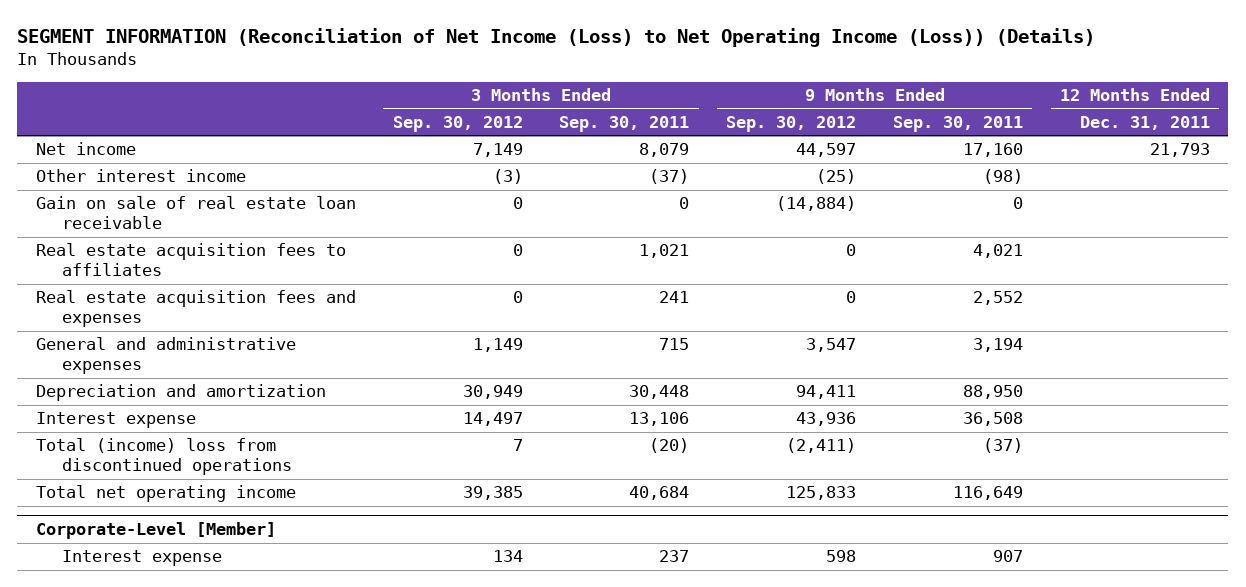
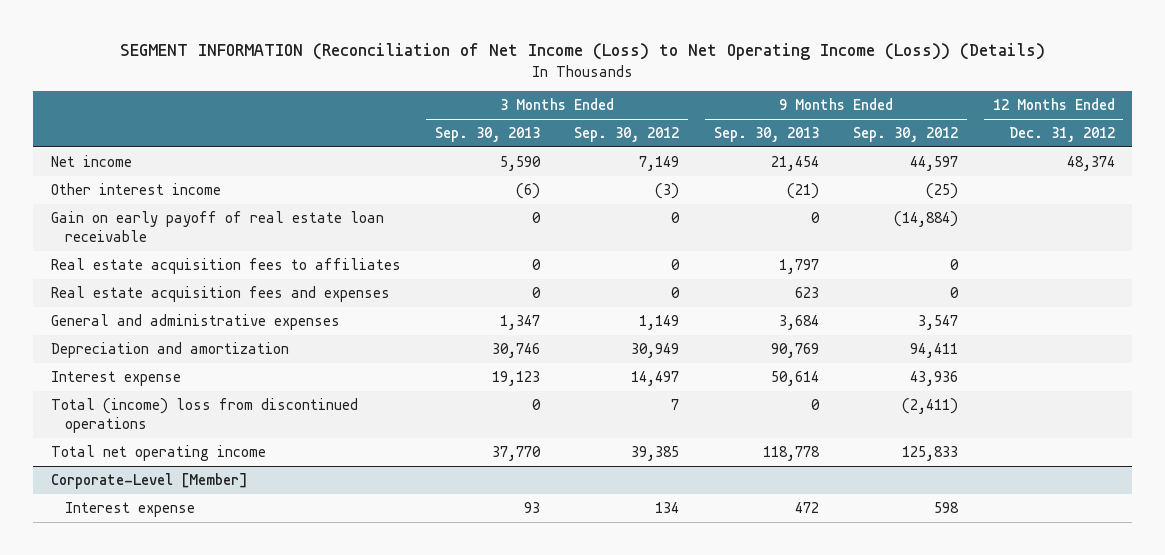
- | 3 Months Ended Sep. 30, 2012 | 3 Months Ended Sep. 30, 2011 | 9 Months Ended Sep. 30, 2012 | 9 Months Ended Sep. 30, 2011 | 12 Months Ended Dec. 31, 2011
+ | 3 Months Ended Sep. 30, 2013 | 3 Months Ended Sep. 30, 2012 | 9 Months Ended Sep. 30, 2013 | 9 Months Ended Sep. 30, 2012 | 12 Months Ended Dec. 31, 2012
- Gain on sale of real estate loan receivable | 0 | 0 | (14,884) | 0 |
+ Gain on early payoff of real estate loan receivable | 0 | 0 | 0 | (14,884) |

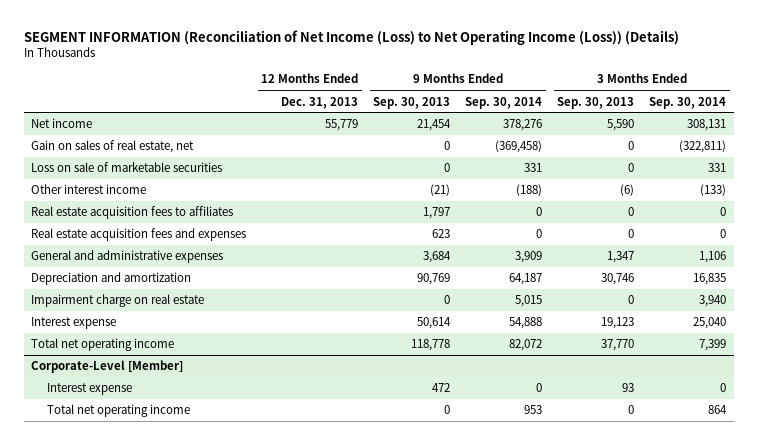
- | 3 Months Ended Sep. 30, 2013 | 3 Months Ended Sep. 30, 2012 | 9 Months Ended Sep. 30, 2013 | 9 Months Ended Sep. 30, 2012 | 12 Months Ended Dec. 31, 2012
+ | 12 Months Ended Dec. 31, 2013 | 9 Months Ended Sep. 30, 2013 | 9 Months Ended Sep. 30, 2014 | 3 Months Ended Sep. 30, 2013 | 3 Months Ended Sep. 30, 2014
+ Gain on sales of real estate, net | | 0 | (369,458) | 0 | (322,811)
+ Loss on sale of marketable securities | | 0 | 331 | 0 | 331
- Gain on early payoff of real estate loan receivable | 0 | 0 | 0 | (14,884) |
+ Impairment charge on real estate | | 0 | 5,015 | 0 | 3,940
- Total (income) loss from discontinued operations | 0 | 7 | 0 | (2,411) |
@ Corporate-Level [Member]
+ Total net operating income | | 0 | 953 | 0 | 864

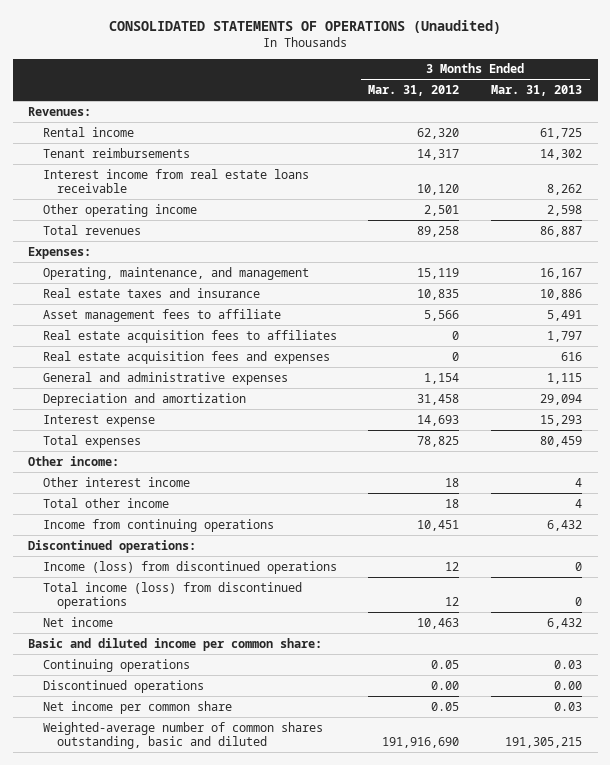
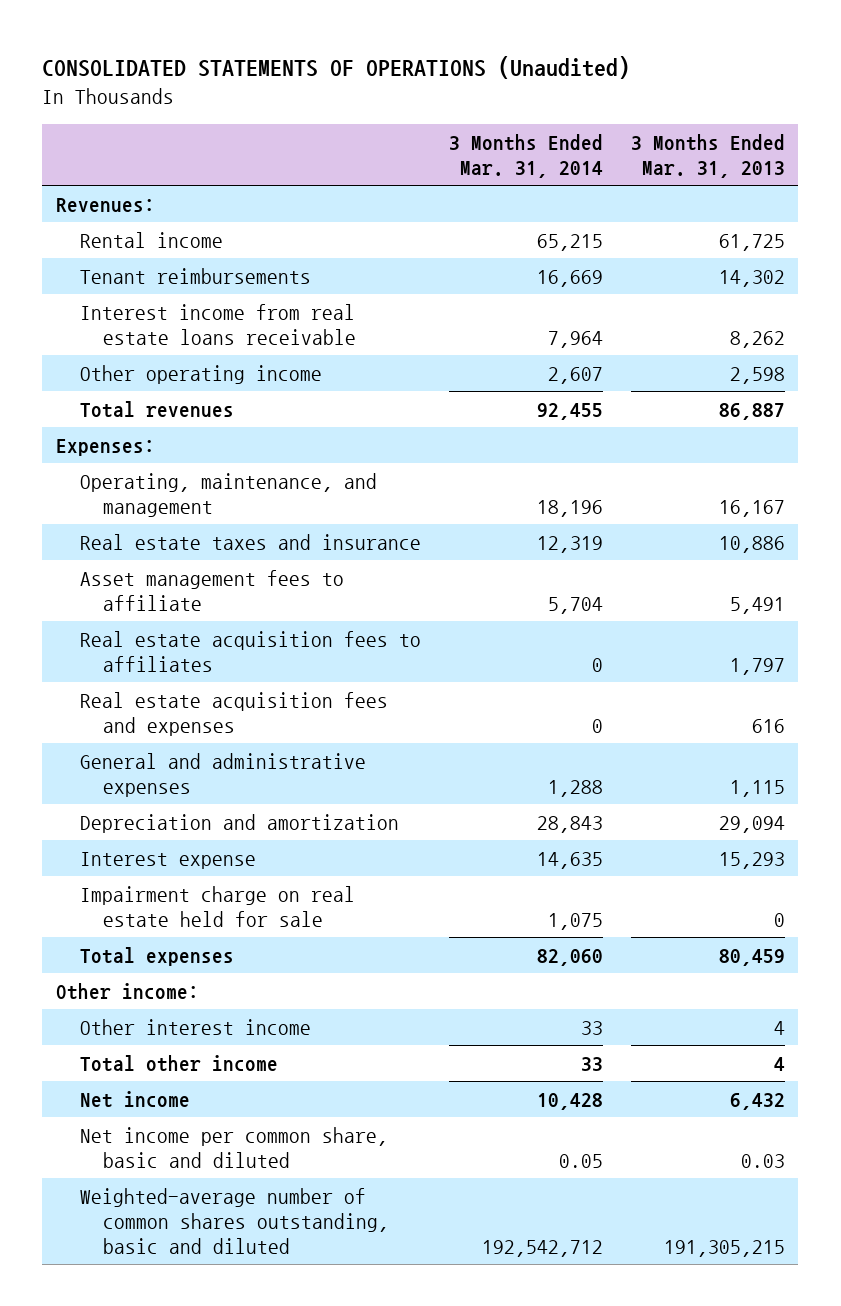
- | 3 Months Ended Mar. 31, 2012 | 3 Months Ended Mar. 31, 2013
+ | 3 Months Ended Mar. 31, 2014 | 3 Months Ended Mar. 31, 2013
+ Impairment charge on real estate held for sale | 1,075 | 0
- Income from continuing operations | 10,451 | 6,432
- Discontinued operations:
- Income (loss) from discontinued operations | 12 | 0
- Total income (loss) from discontinued operations | 12 | 0
- Basic and diluted income per common share:
- Continuing operations | 0.05 | 0.03
- Discontinued operations | 0.00 | 0.00
- Net income per common share | 0.05 | 0.03
+ Net income per common share, basic and diluted | 0.05 | 0.03

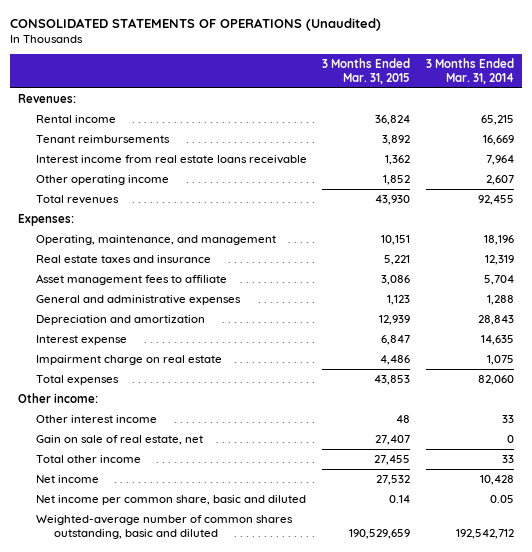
- | 3 Months Ended Mar. 31, 2014 | 3 Months Ended Mar. 31, 2013
+ | 3 Months Ended Mar. 31, 2015 | 3 Months Ended Mar. 31, 2014
- Real estate acquisition fees to affiliates | 0 | 1,797
- Real estate acquisition fees and expenses | 0 | 616
- Impairment charge on real estate held for sale | 1,075 | 0
+ Impairment charge on real estate | 4,486 | 1,075
+ Gain on sale of real estate, net | 27,407 | 0

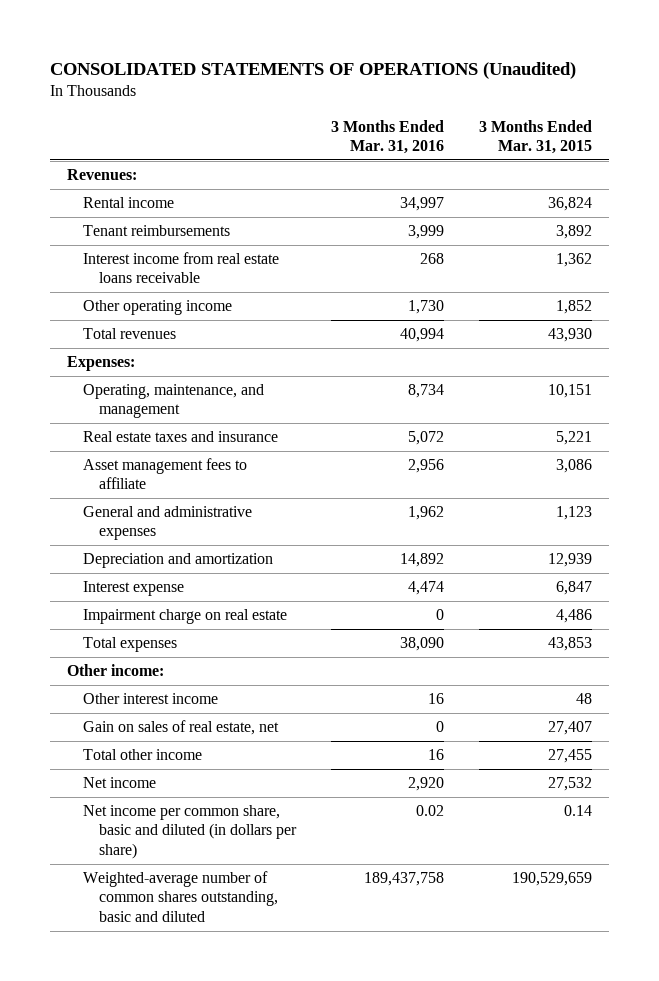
- | 3 Months Ended Mar. 31, 2015 | 3 Months Ended Mar. 31, 2014
+ | 3 Months Ended Mar. 31, 2016 | 3 Months Ended Mar. 31, 2015
- Gain on sale of real estate, net | 27,407 | 0
+ Gain on sales of real estate, net | 0 | 27,407
- Net income per common share, basic and diluted | 0.14 | 0.05
+ Net income per common share, basic and diluted (in dollars per share) | 0.02 | 0.14

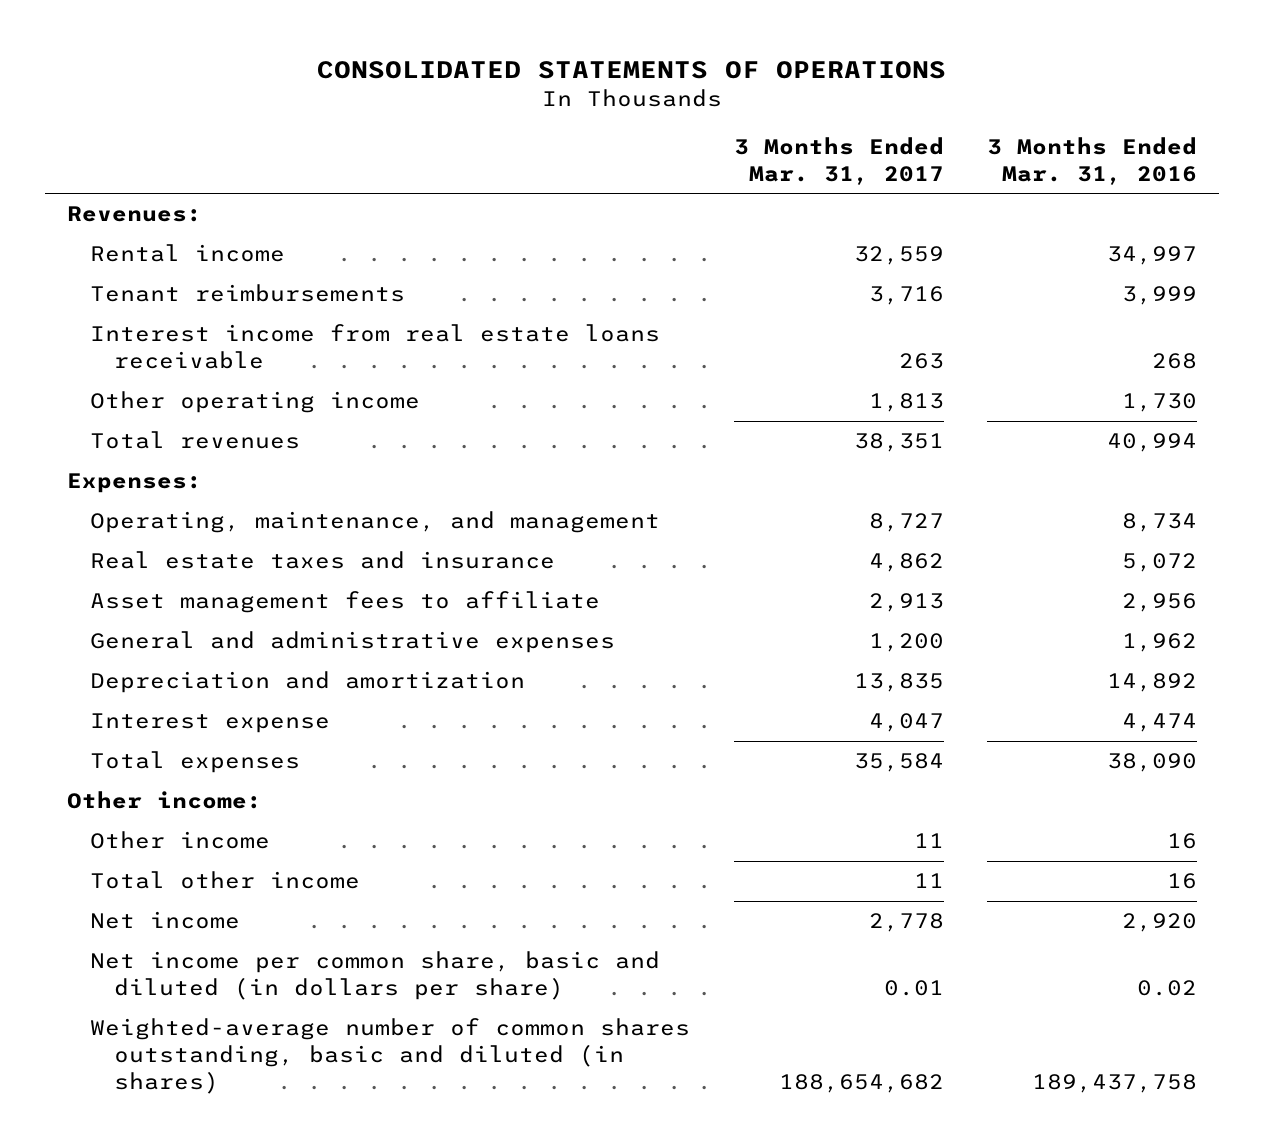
- CONSOLIDATED STATEMENTS OF OPERATIONS (Unaudited)
+ CONSOLIDATED STATEMENTS OF OPERATIONS
- | 3 Months Ended Mar. 31, 2016 | 3 Months Ended Mar. 31, 2015
+ | 3 Months Ended Mar. 31, 2017 | 3 Months Ended Mar. 31, 2016
- Impairment charge on real estate | 0 | 4,486
- Other interest income | 16 | 48
- Gain on sales of real estate, net | 0 | 27,407
+ Other income | 11 | 16
- Weighted-average number of common shares outstanding, basic and diluted | 189,437,758 | 190,529,659
+ Weighted-average number of common shares outstanding, basic and diluted (in shares) | 188,654,682 | 189,437,758

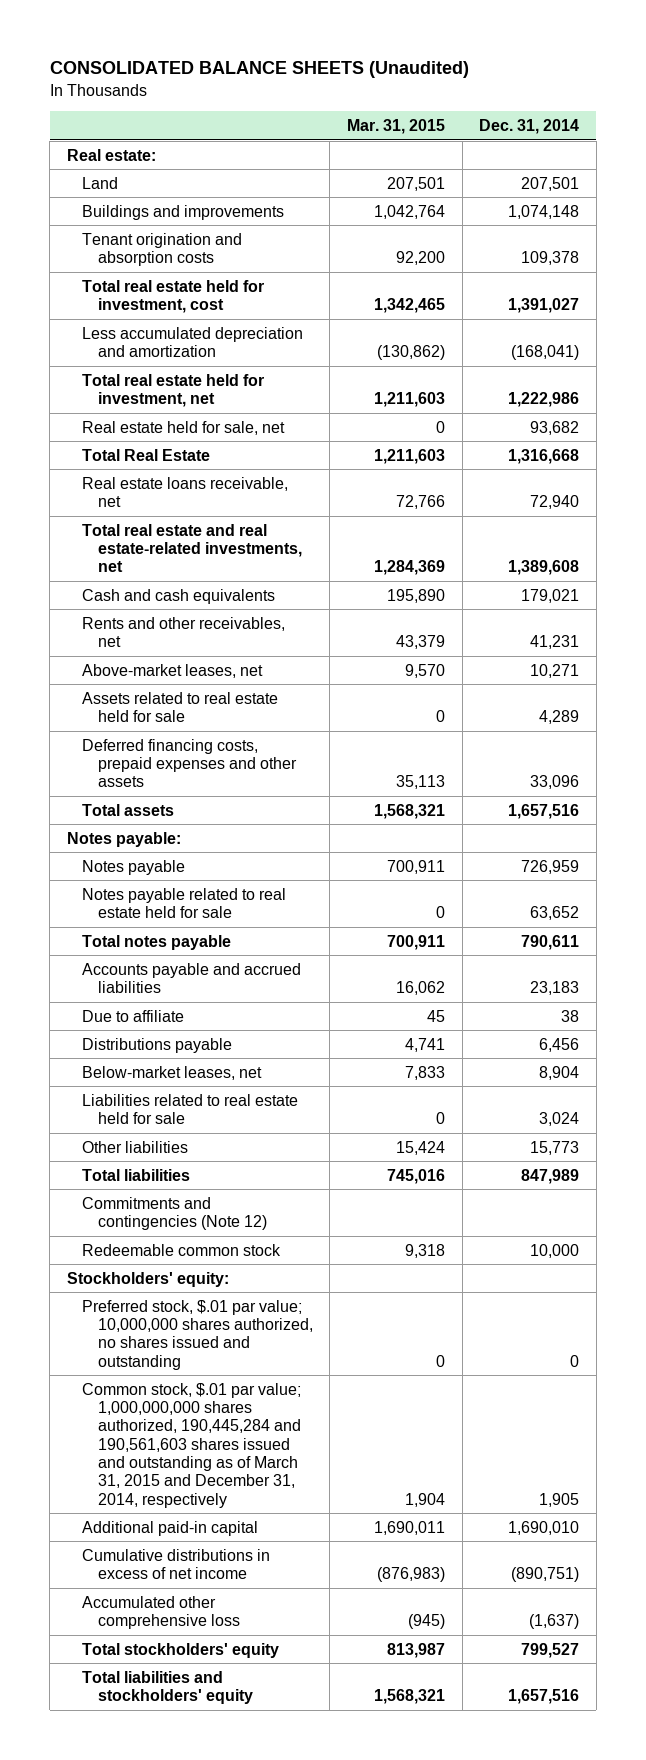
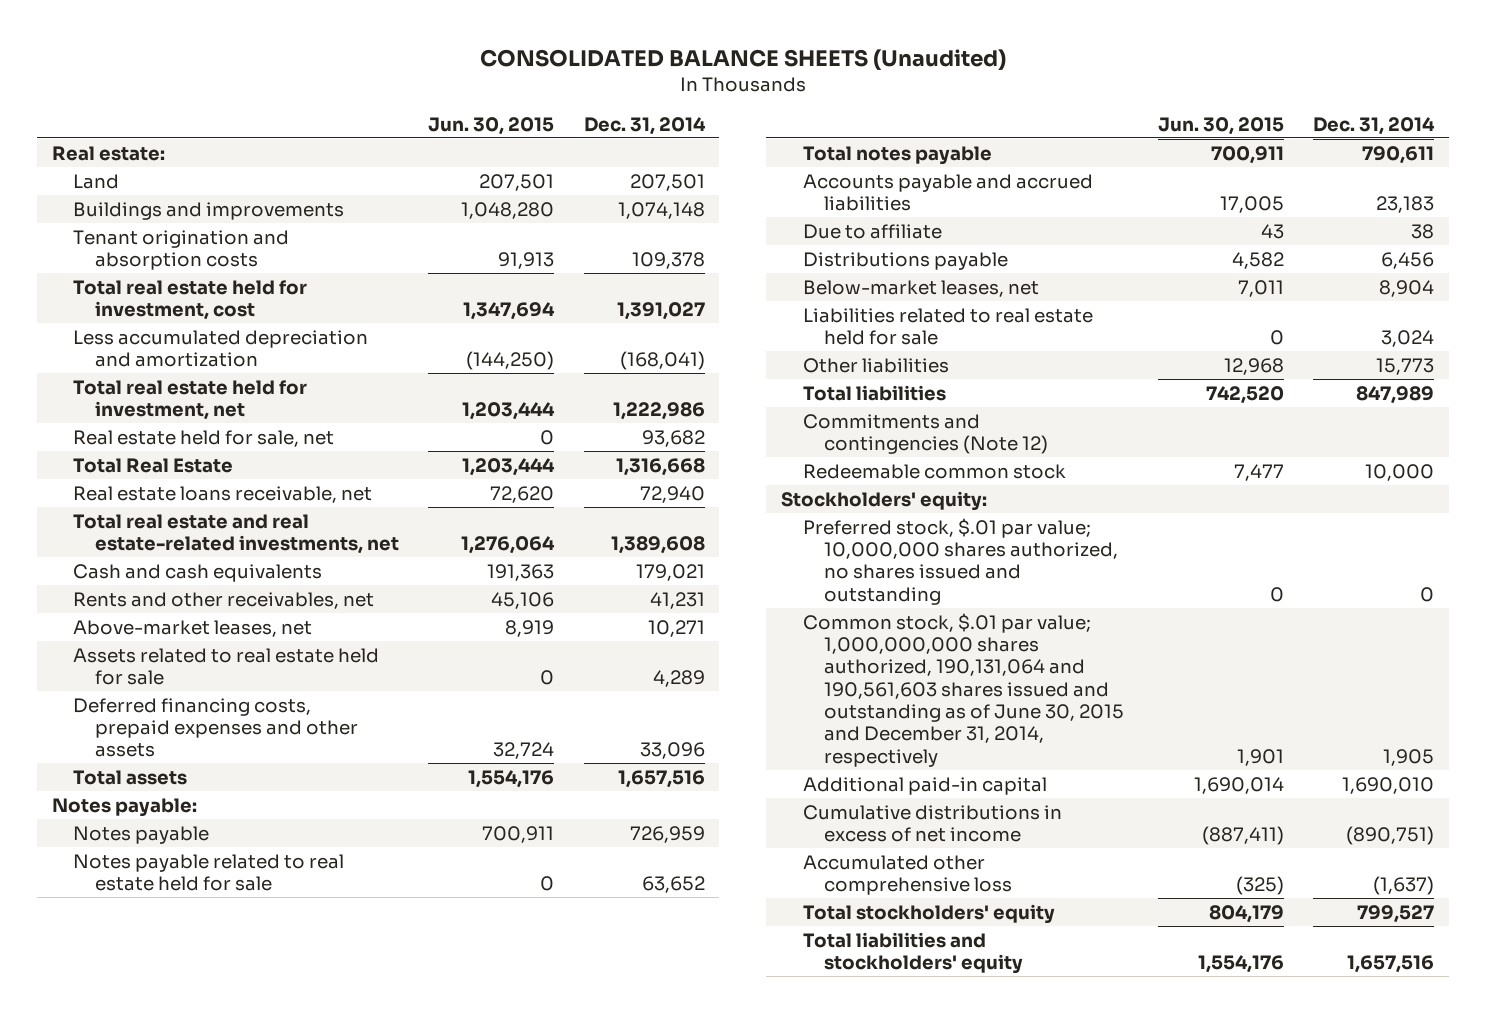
- | Mar. 31, 2015 | Dec. 31, 2014
+ | Jun. 30, 2015 | Dec. 31, 2014
- Common stock, $.01 par value; 1,000,000,000 shares authorized, 190,445,284 and 190,561,603 shares issued and outstanding as of March 31, 2015 and December 31, 2014, respectively | 1,904 | 1,905
+ Common stock, $.01 par value; 1,000,000,000 shares authorized, 190,131,064 and 190,561,603 shares issued and outstanding as of June 30, 2015 and December 31, 2014, respectively | 1,901 | 1,905

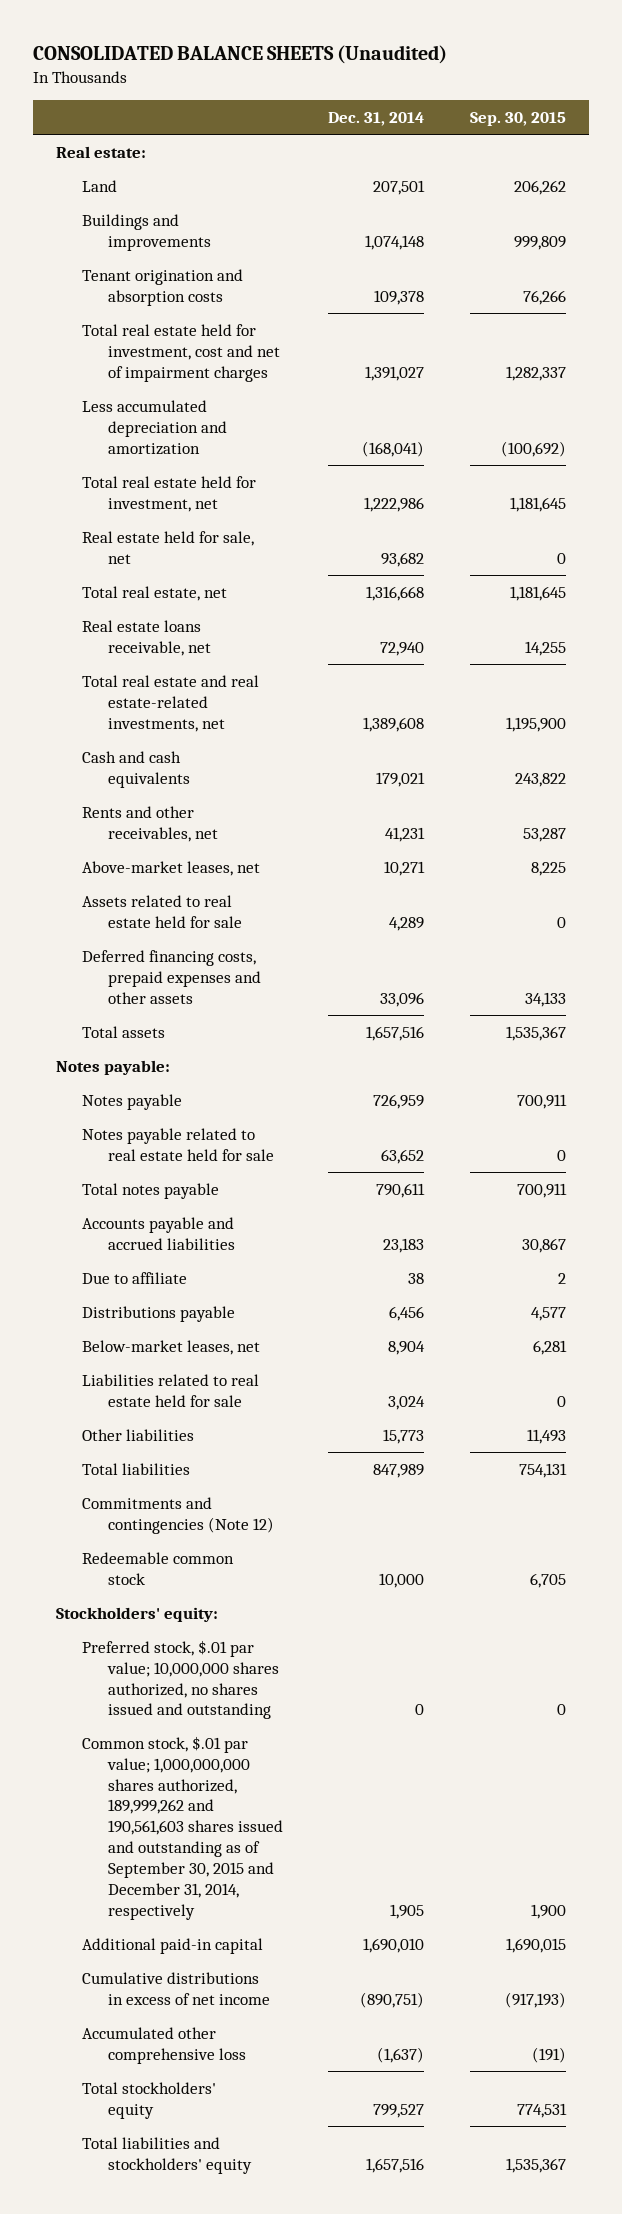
- | Jun. 30, 2015 | Dec. 31, 2014
+ | Dec. 31, 2014 | Sep. 30, 2015
- Total real estate held for investment, cost | 1,347,694 | 1,391,027
+ Total real estate held for investment, cost and net of impairment charges | 1,391,027 | 1,282,337
- Total Real Estate | 1,203,444 | 1,316,668
+ Total real estate, net | 1,316,668 | 1,181,645
- Common stock, $.01 par value; 1,000,000,000 shares authorized, 190,131,064 and 190,561,603 shares issued and outstanding as of June 30, 2015 and December 31, 2014, respectively | 1,901 | 1,905
+ Common stock, $.01 par value; 1,000,000,000 shares authorized, 189,999,262 and 190,561,603 shares issued and outstanding as of September 30, 2015 and December 31, 2014, respectively | 1,905 | 1,900

